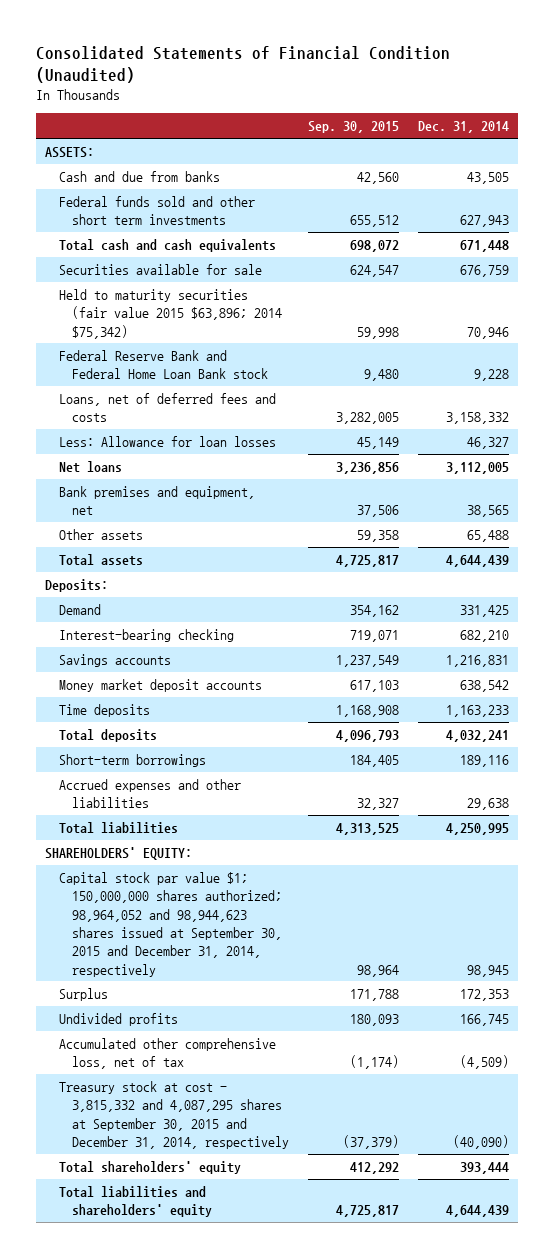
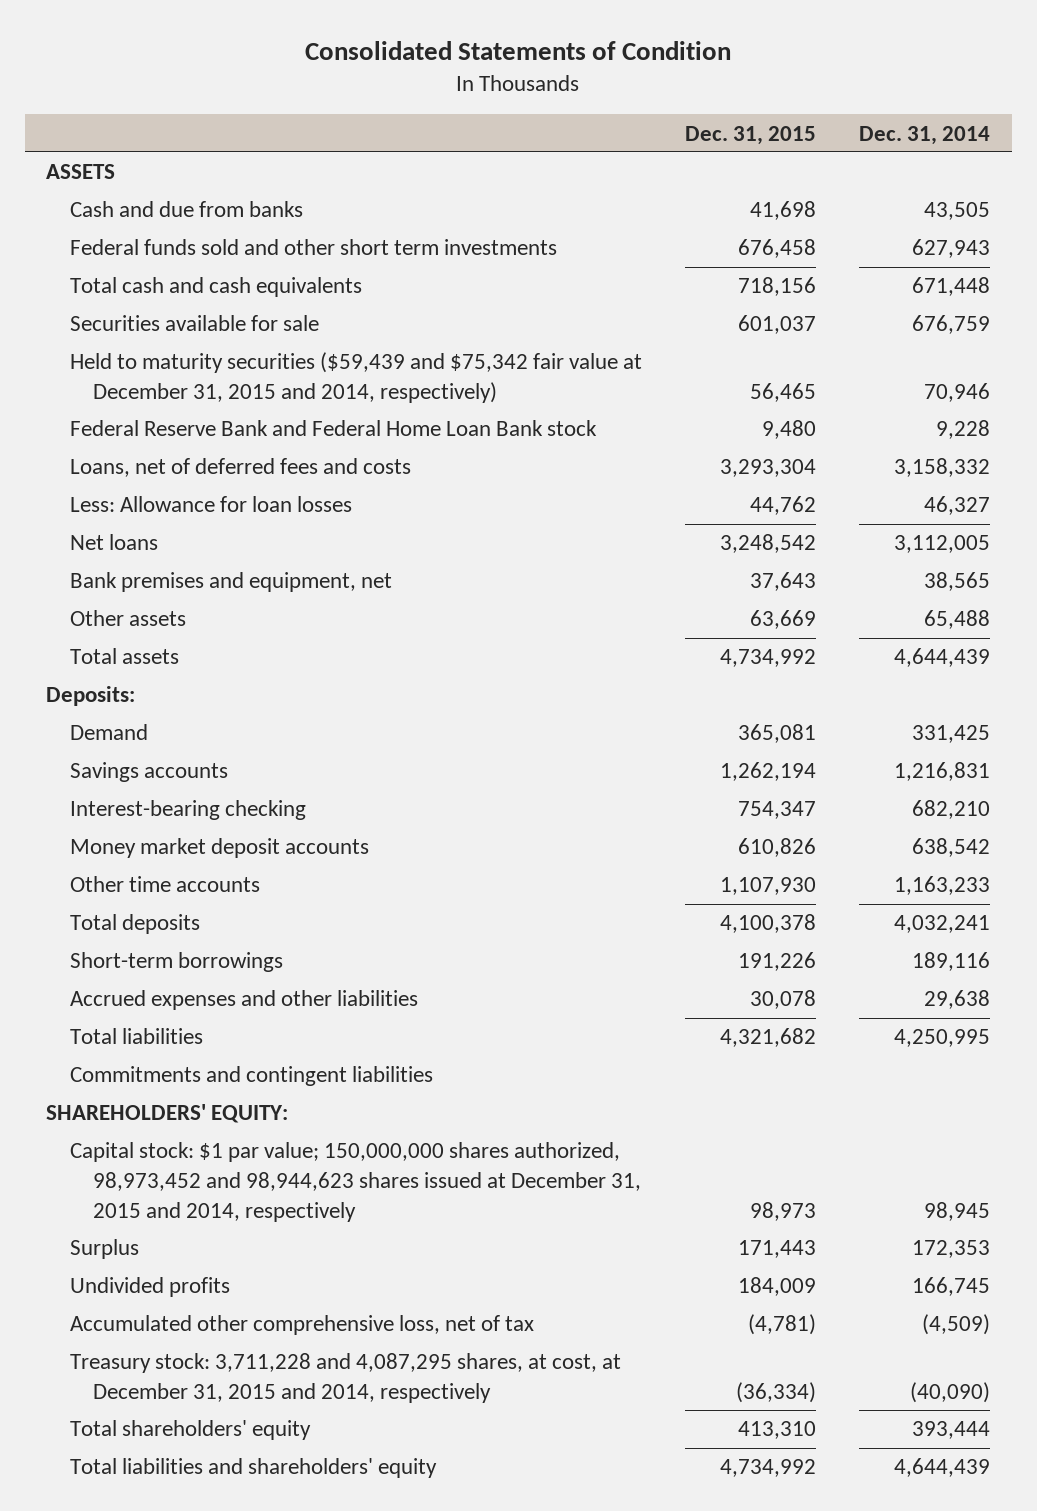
- Consolidated Statements of Financial Condition (Unaudited)
+ Consolidated Statements of Condition
- | Sep. 30, 2015 | Dec. 31, 2014
+ | Dec. 31, 2015 | Dec. 31, 2014
- ASSETS:
+ ASSETS
- Held to maturity securities (fair value 2015 $63,896; 2014 $75,342) | 59,998 | 70,946
+ Held to maturity securities ($59,439 and $75,342 fair value at December 31, 2015 and 2014, respectively) | 56,465 | 70,946
moved down: Interest-bearing checking | 754,347 | 682,210
- Time deposits | 1,168,908 | 1,163,233
+ Other time accounts | 1,107,930 | 1,163,233
+ Commitments and contingent liabilities
- Capital stock par value $1; 150,000,000 shares authorized; 98,964,052 and 98,944,623 shares issued at September 30, 2015 and December 31, 2014, respectively | 98,964 | 98,945
+ Capital stock: $1 par value; 150,000,000 shares authorized, 98,973,452 and 98,944,623 shares issued at December 31, 2015 and 2014, respectively | 98,973 | 98,945
- Treasury stock at cost - 3,815,332 and 4,087,295 shares at September 30, 2015 and December 31, 2014, respectively | (37,379) | (40,090)
+ Treasury stock: 3,711,228 and 4,087,295 shares, at cost, at December 31, 2015 and 2014, respectively | (36,334) | (40,090)

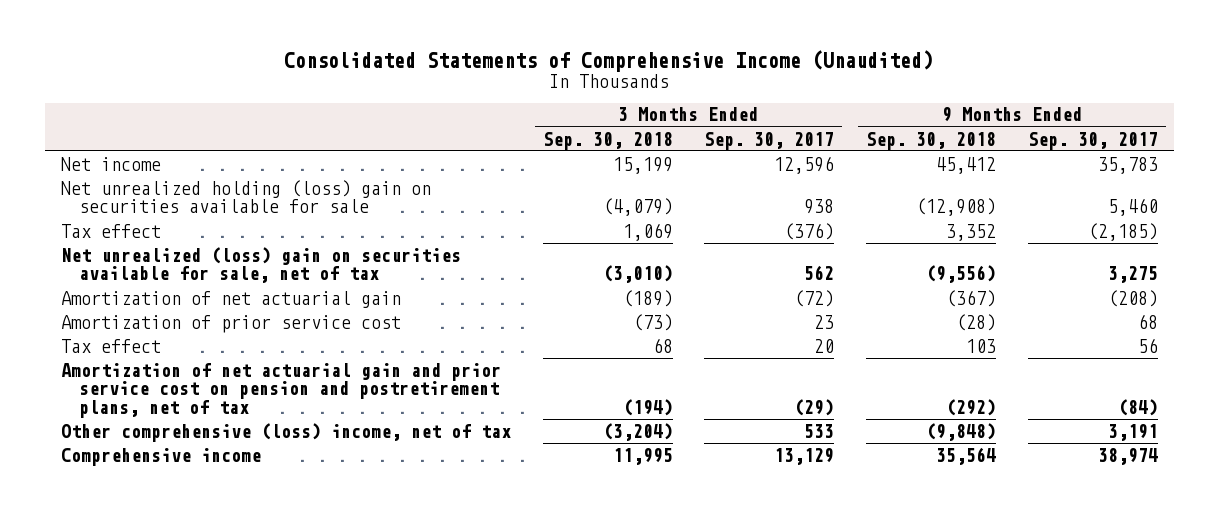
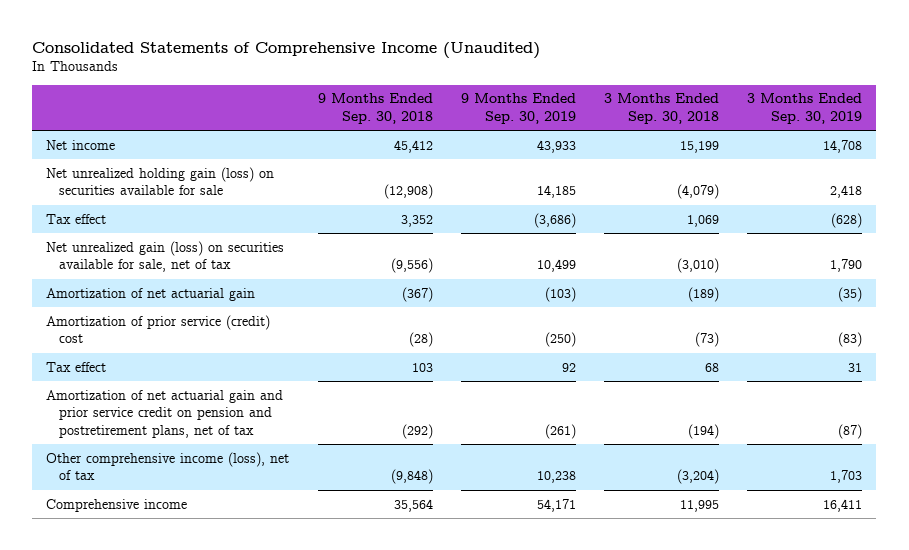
- | 3 Months Ended Sep. 30, 2018 | 3 Months Ended Sep. 30, 2017 | 9 Months Ended Sep. 30, 2018 | 9 Months Ended Sep. 30, 2017
+ | 9 Months Ended Sep. 30, 2018 | 9 Months Ended Sep. 30, 2019 | 3 Months Ended Sep. 30, 2018 | 3 Months Ended Sep. 30, 2019
- Net unrealized holding (loss) gain on securities available for sale | (4,079) | 938 | (12,908) | 5,460
+ Net unrealized holding gain (loss) on securities available for sale | (12,908) | 14,185 | (4,079) | 2,418
- Net unrealized (loss) gain on securities available for sale, net of tax | (3,010) | 562 | (9,556) | 3,275
+ Net unrealized gain (loss) on securities available for sale, net of tax | (9,556) | 10,499 | (3,010) | 1,790
- Amortization of prior service cost | (73) | 23 | (28) | 68
+ Amortization of prior service (credit) cost | (28) | (250) | (73) | (83)
- Amortization of net actuarial gain and prior service cost on pension and postretirement plans, net of tax | (194) | (29) | (292) | (84)
- Other comprehensive (loss) income, net of tax | (3,204) | 533 | (9,848) | 3,191
+ Amortization of net actuarial gain and prior service credit on pension and postretirement plans, net of tax | (292) | (261) | (194) | (87)
+ Other comprehensive income (loss), net of tax | (9,848) | 10,238 | (3,204) | 1,703

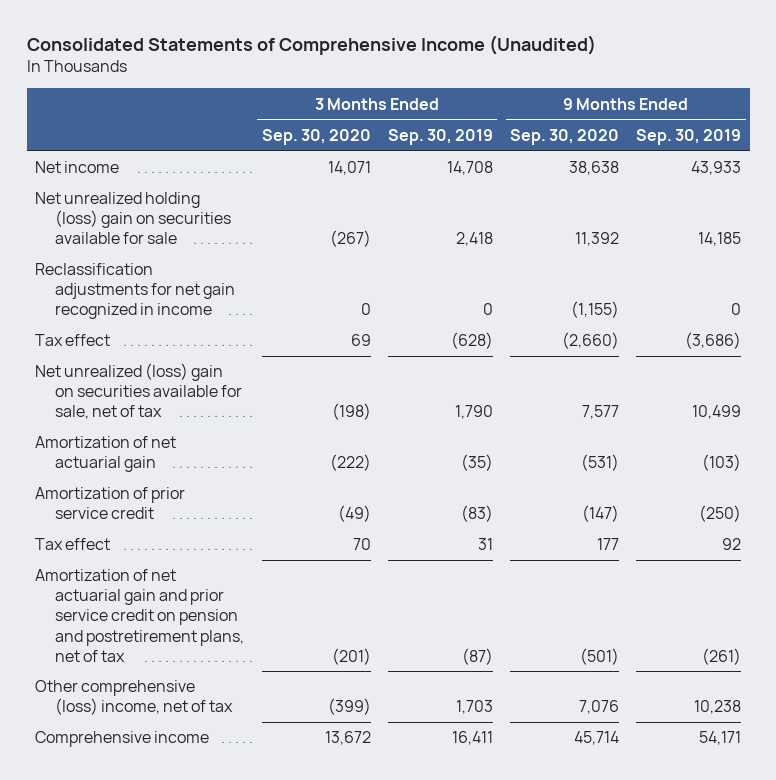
- | 9 Months Ended Sep. 30, 2018 | 9 Months Ended Sep. 30, 2019 | 3 Months Ended Sep. 30, 2018 | 3 Months Ended Sep. 30, 2019
+ | 3 Months Ended Sep. 30, 2020 | 3 Months Ended Sep. 30, 2019 | 9 Months Ended Sep. 30, 2020 | 9 Months Ended Sep. 30, 2019
- Net unrealized holding gain (loss) on securities available for sale | (12,908) | 14,185 | (4,079) | 2,418
+ Net unrealized holding (loss) gain on securities available for sale | (267) | 2,418 | 11,392 | 14,185
+ Reclassification adjustments for net gain recognized in income | 0 | 0 | (1,155) | 0
- Net unrealized gain (loss) on securities available for sale, net of tax | (9,556) | 10,499 | (3,010) | 1,790
+ Net unrealized (loss) gain on securities available for sale, net of tax | (198) | 1,790 | 7,577 | 10,499
- Amortization of prior service (credit) cost | (28) | (250) | (73) | (83)
+ Amortization of prior service credit | (49) | (83) | (147) | (250)
- Other comprehensive income (loss), net of tax | (9,848) | 10,238 | (3,204) | 1,703
+ Other comprehensive (loss) income, net of tax | (399) | 1,703 | 7,076 | 10,238

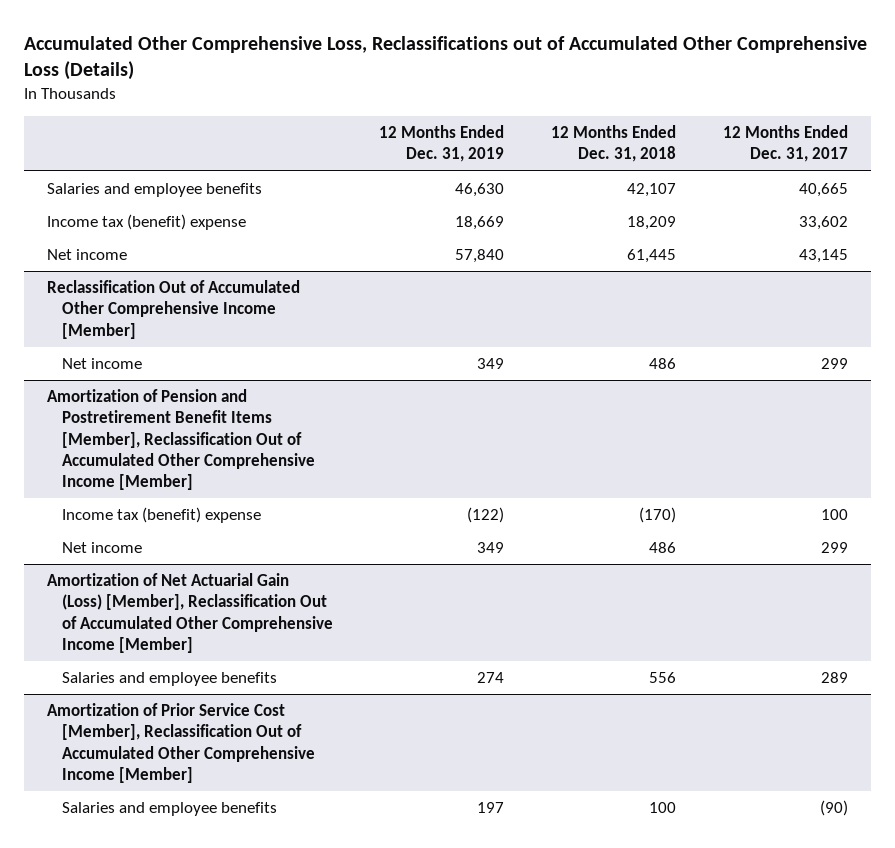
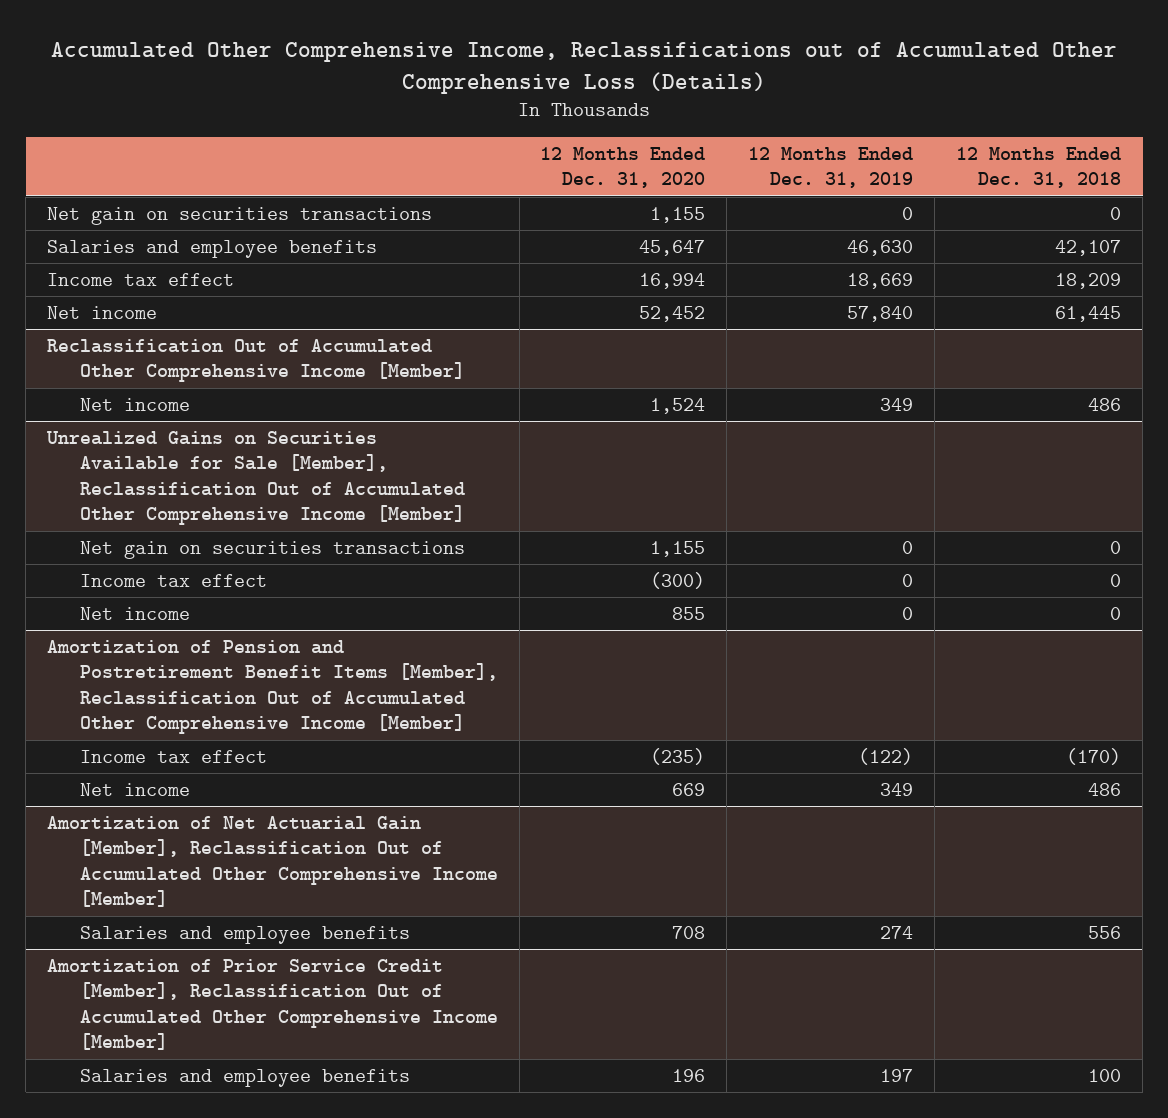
- Accumulated Other Comprehensive Loss, Reclassifications out of Accumulated Other Comprehensive Loss (Details)
+ Accumulated Other Comprehensive Income, Reclassifications out of Accumulated Other Comprehensive Loss (Details)
- | 12 Months Ended Dec. 31, 2019 | 12 Months Ended Dec. 31, 2018 | 12 Months Ended Dec. 31, 2017
+ | 12 Months Ended Dec. 31, 2020 | 12 Months Ended Dec. 31, 2019 | 12 Months Ended Dec. 31, 2018
+ Net gain on securities transactions | 1,155 | 0 | 0
- Income tax (benefit) expense | 18,669 | 18,209 | 33,602
+ Income tax effect | 16,994 | 18,669 | 18,209
+ Unrealized Gains on Securities Available for Sale [Member], Reclassification Out of Accumulated Other Comprehensive Income [Member]
+ Net gain on securities transactions | 1,155 | 0 | 0
+ Income tax effect | (300) | 0 | 0
+ Net income | 855 | 0 | 0
@ Amortization of Pension and Postretirement Benefit Items [Member], Reclassification Out of Accumulated Other Comprehensive Income [Member]
- Income tax (benefit) expense | (122) | (170) | 100
+ Income tax effect | (235) | (122) | (170)
- Amortization of Net Actuarial Gain (Loss) [Member], Reclassification Out of Accumulated Other Comprehensive Income [Member]
+ Amortization of Net Actuarial Gain [Member], Reclassification Out of Accumulated Other Comprehensive Income [Member]
- Amortization of Prior Service Cost [Member], Reclassification Out of Accumulated Other Comprehensive Income [Member]
+ Amortization of Prior Service Credit [Member], Reclassification Out of Accumulated Other Comprehensive Income [Member]

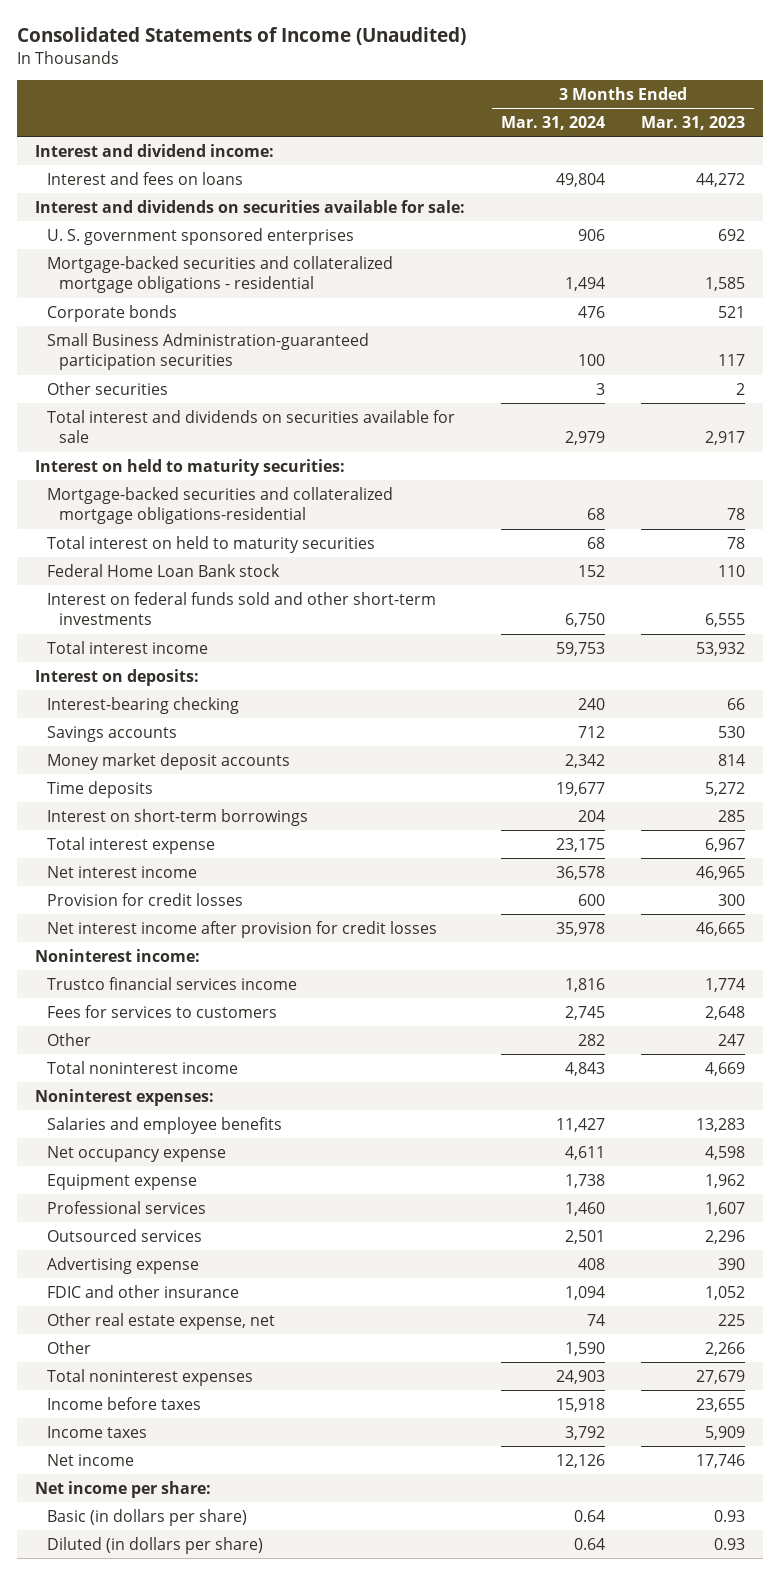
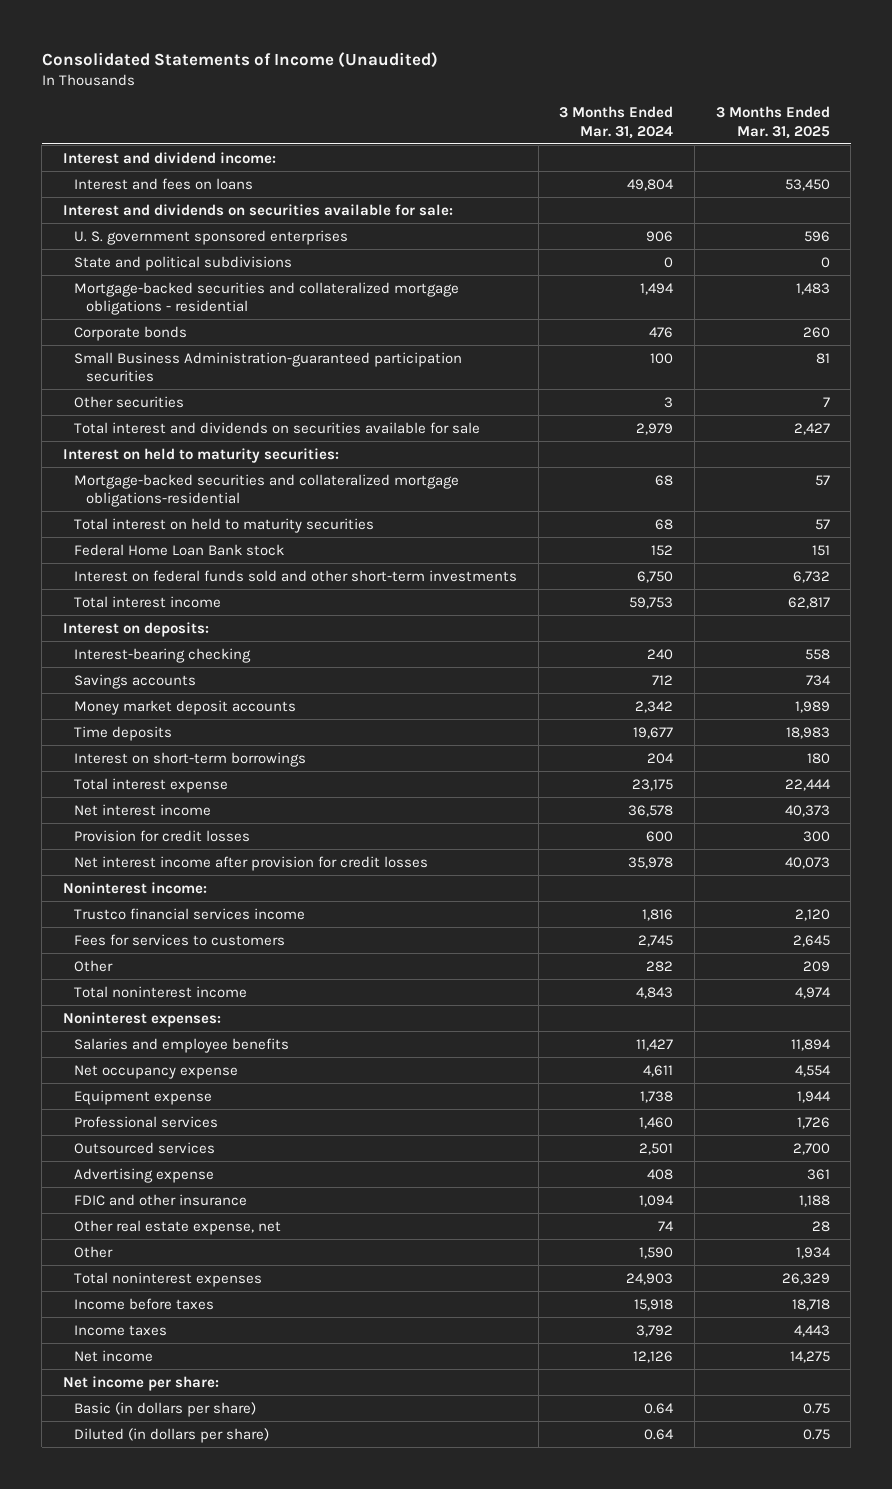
- | 3 Months Ended Mar. 31, 2024 | 3 Months Ended Mar. 31, 2023
+ | 3 Months Ended Mar. 31, 2024 | 3 Months Ended Mar. 31, 2025
+ State and political subdivisions | 0 | 0

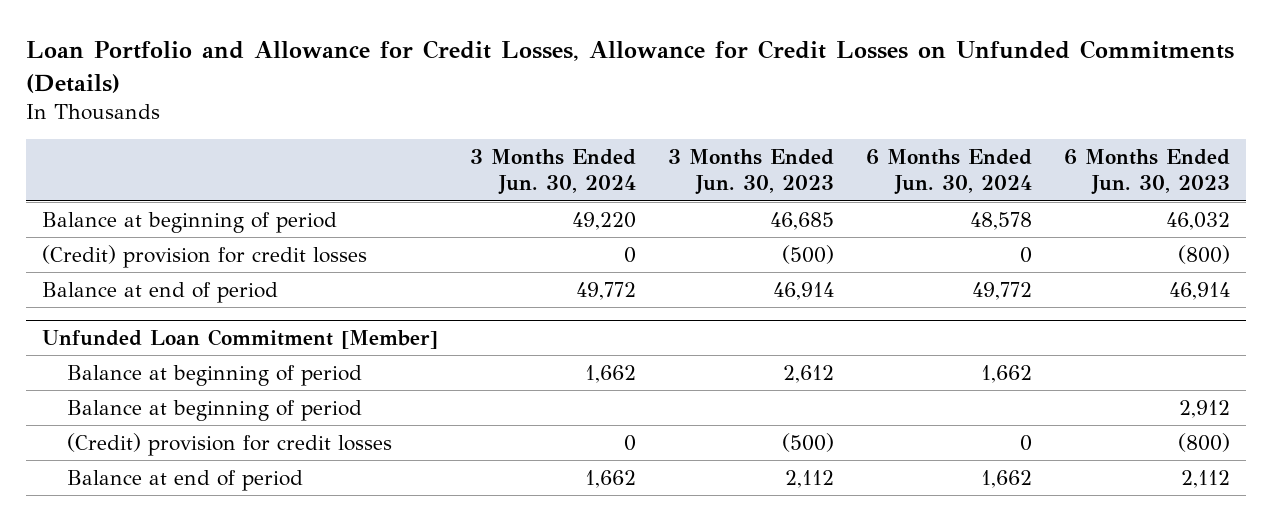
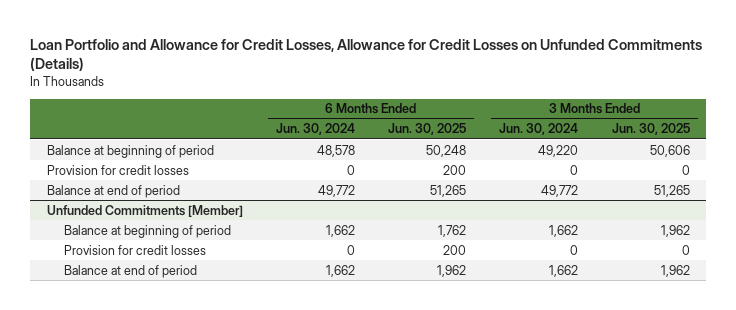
- | 3 Months Ended Jun. 30, 2024 | 3 Months Ended Jun. 30, 2023 | 6 Months Ended Jun. 30, 2024 | 6 Months Ended Jun. 30, 2023
+ | 6 Months Ended Jun. 30, 2024 | 6 Months Ended Jun. 30, 2025 | 3 Months Ended Jun. 30, 2024 | 3 Months Ended Jun. 30, 2025
- (Credit) provision for credit losses | 0 | (500) | 0 | (800)
+ Provision for credit losses | 0 | 200 | 0 | 0
- Unfunded Loan Commitment [Member]
+ Unfunded Commitments [Member]
- Balance at beginning of period | | | | 2,912
- (Credit) provision for credit losses | 0 | (500) | 0 | (800)
+ Provision for credit losses | 0 | 200 | 0 | 0

